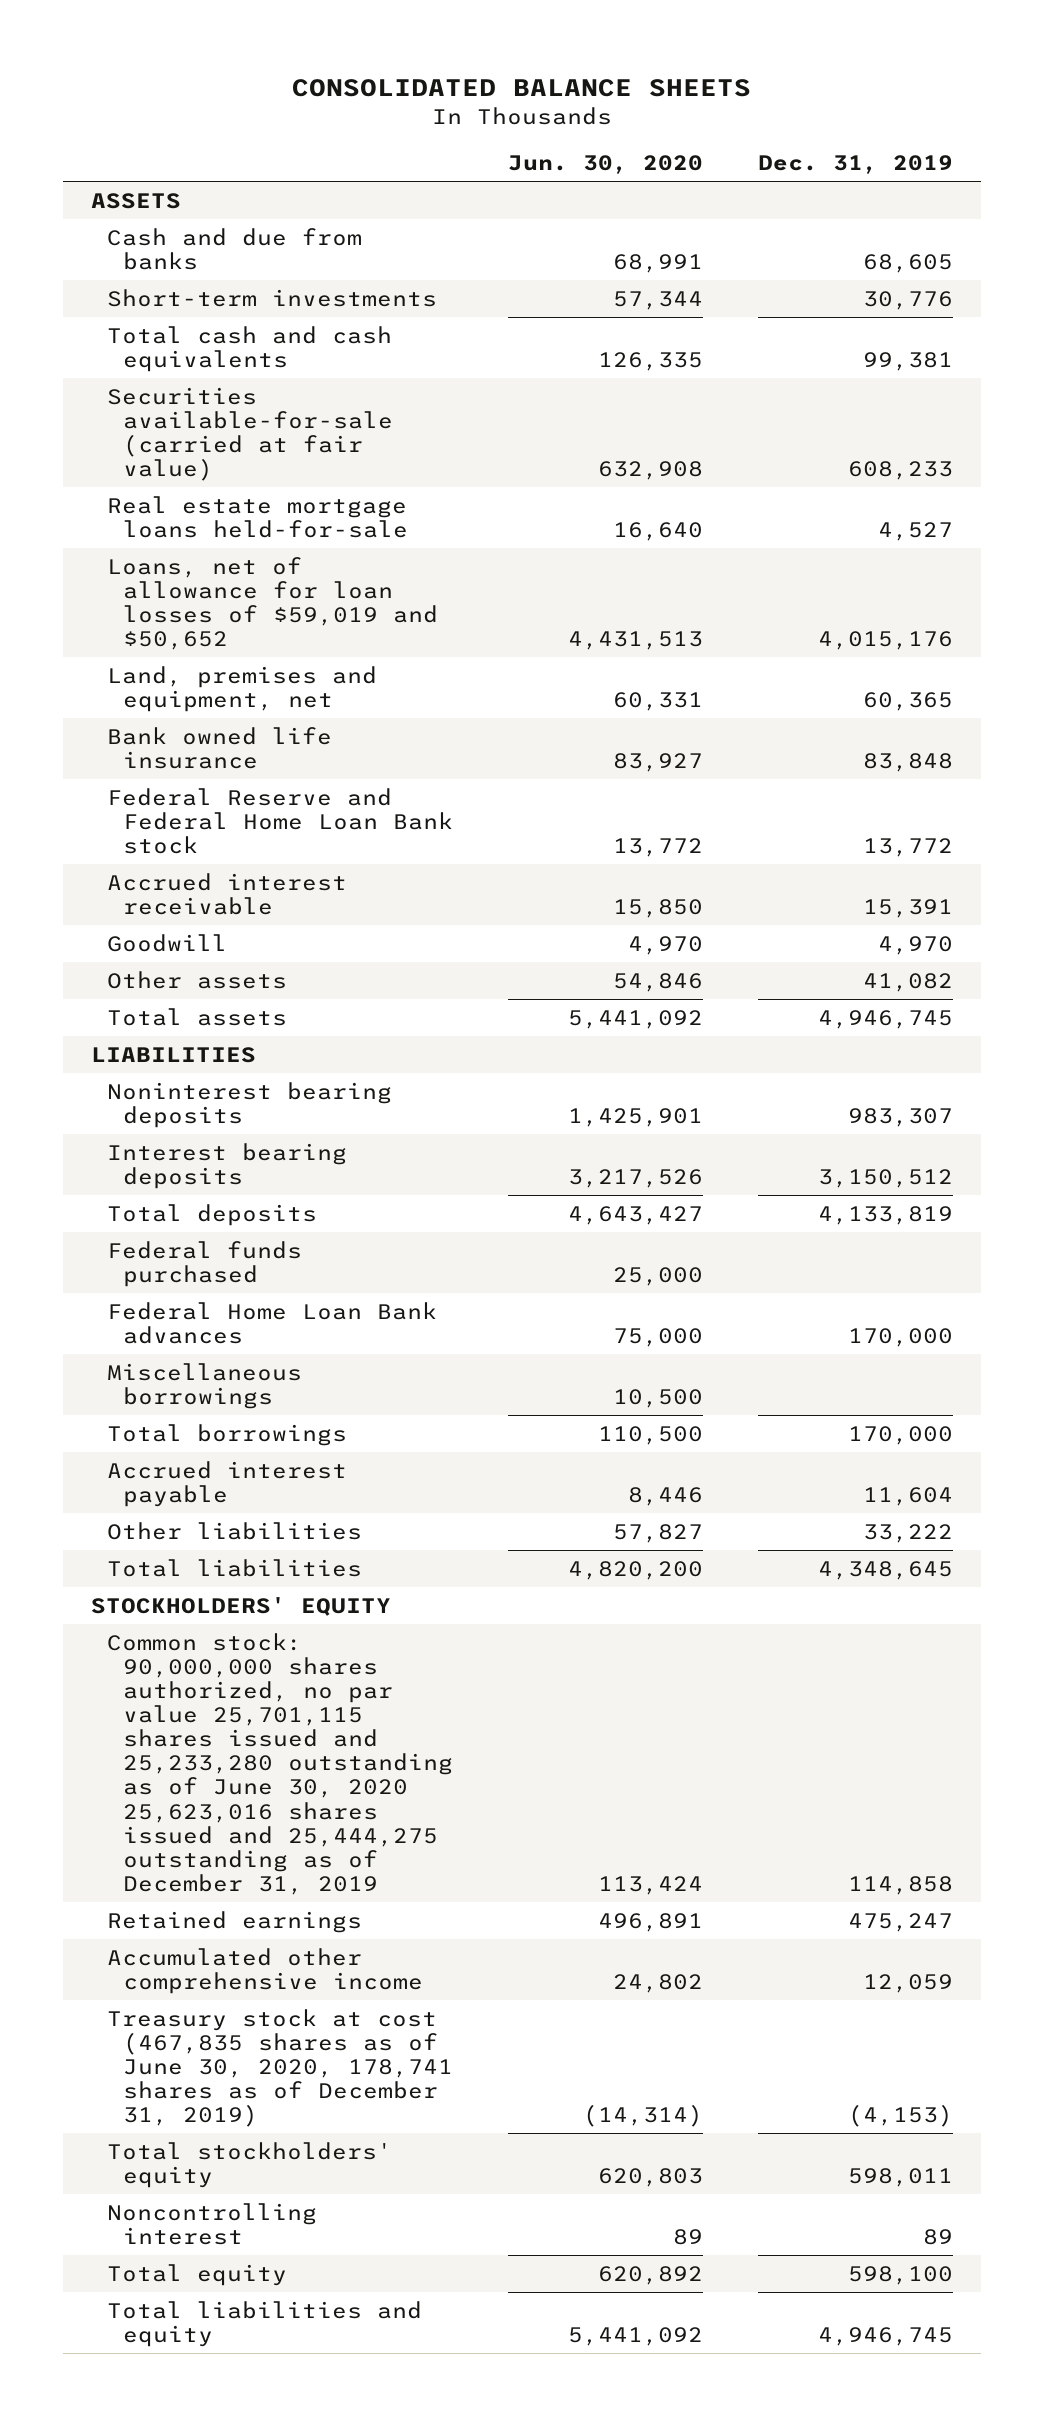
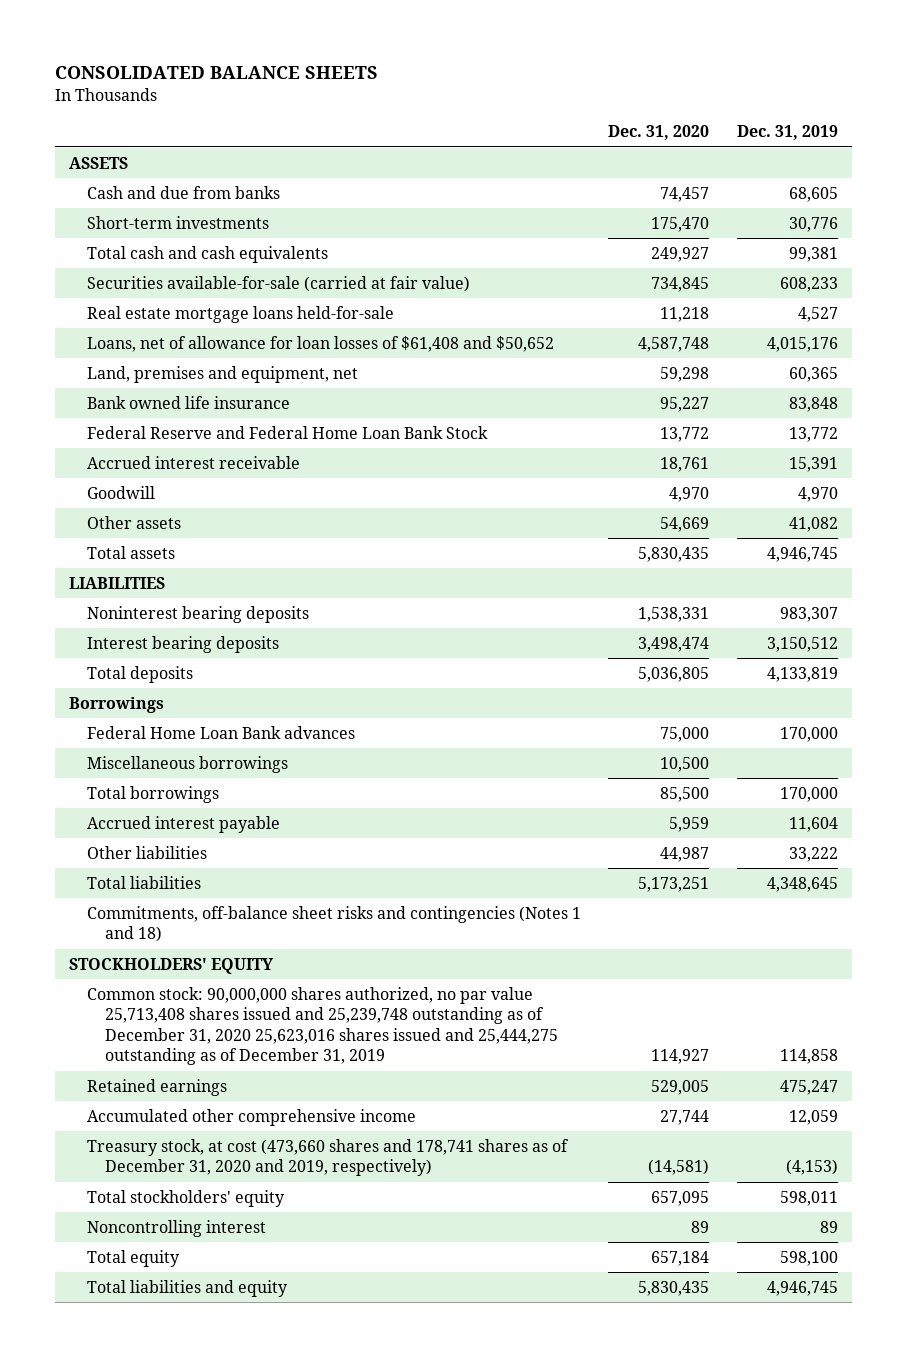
- | Jun. 30, 2020 | Dec. 31, 2019
+ | Dec. 31, 2020 | Dec. 31, 2019
- Loans, net of allowance for loan losses of $59,019 and $50,652 | 4,431,513 | 4,015,176
+ Loans, net of allowance for loan losses of $61,408 and $50,652 | 4,587,748 | 4,015,176
- Federal Reserve and Federal Home Loan Bank stock | 13,772 | 13,772
+ Federal Reserve and Federal Home Loan Bank Stock | 13,772 | 13,772
- Federal funds purchased | 25,000 |
+ Borrowings
+ Commitments, off-balance sheet risks and contingencies (Notes 1 and 18)
- Common stock: 90,000,000 shares authorized, no par value 25,701,115 shares issued and 25,233,280 outstanding as of June 30, 2020 25,623,016 shares issued and 25,444,275 outstanding as of December 31, 2019 | 113,424 | 114,858
+ Common stock: 90,000,000 shares authorized, no par value 25,713,408 shares issued and 25,239,748 outstanding as of December 31, 2020 25,623,016 shares issued and 25,444,275 outstanding as of December 31, 2019 | 114,927 | 114,858
- Treasury stock at cost (467,835 shares as of June 30, 2020, 178,741 shares as of December 31, 2019) | (14,314) | (4,153)
+ Treasury stock, at cost (473,660 shares and 178,741 shares as of December 31, 2020 and 2019, respectively) | (14,581) | (4,153)

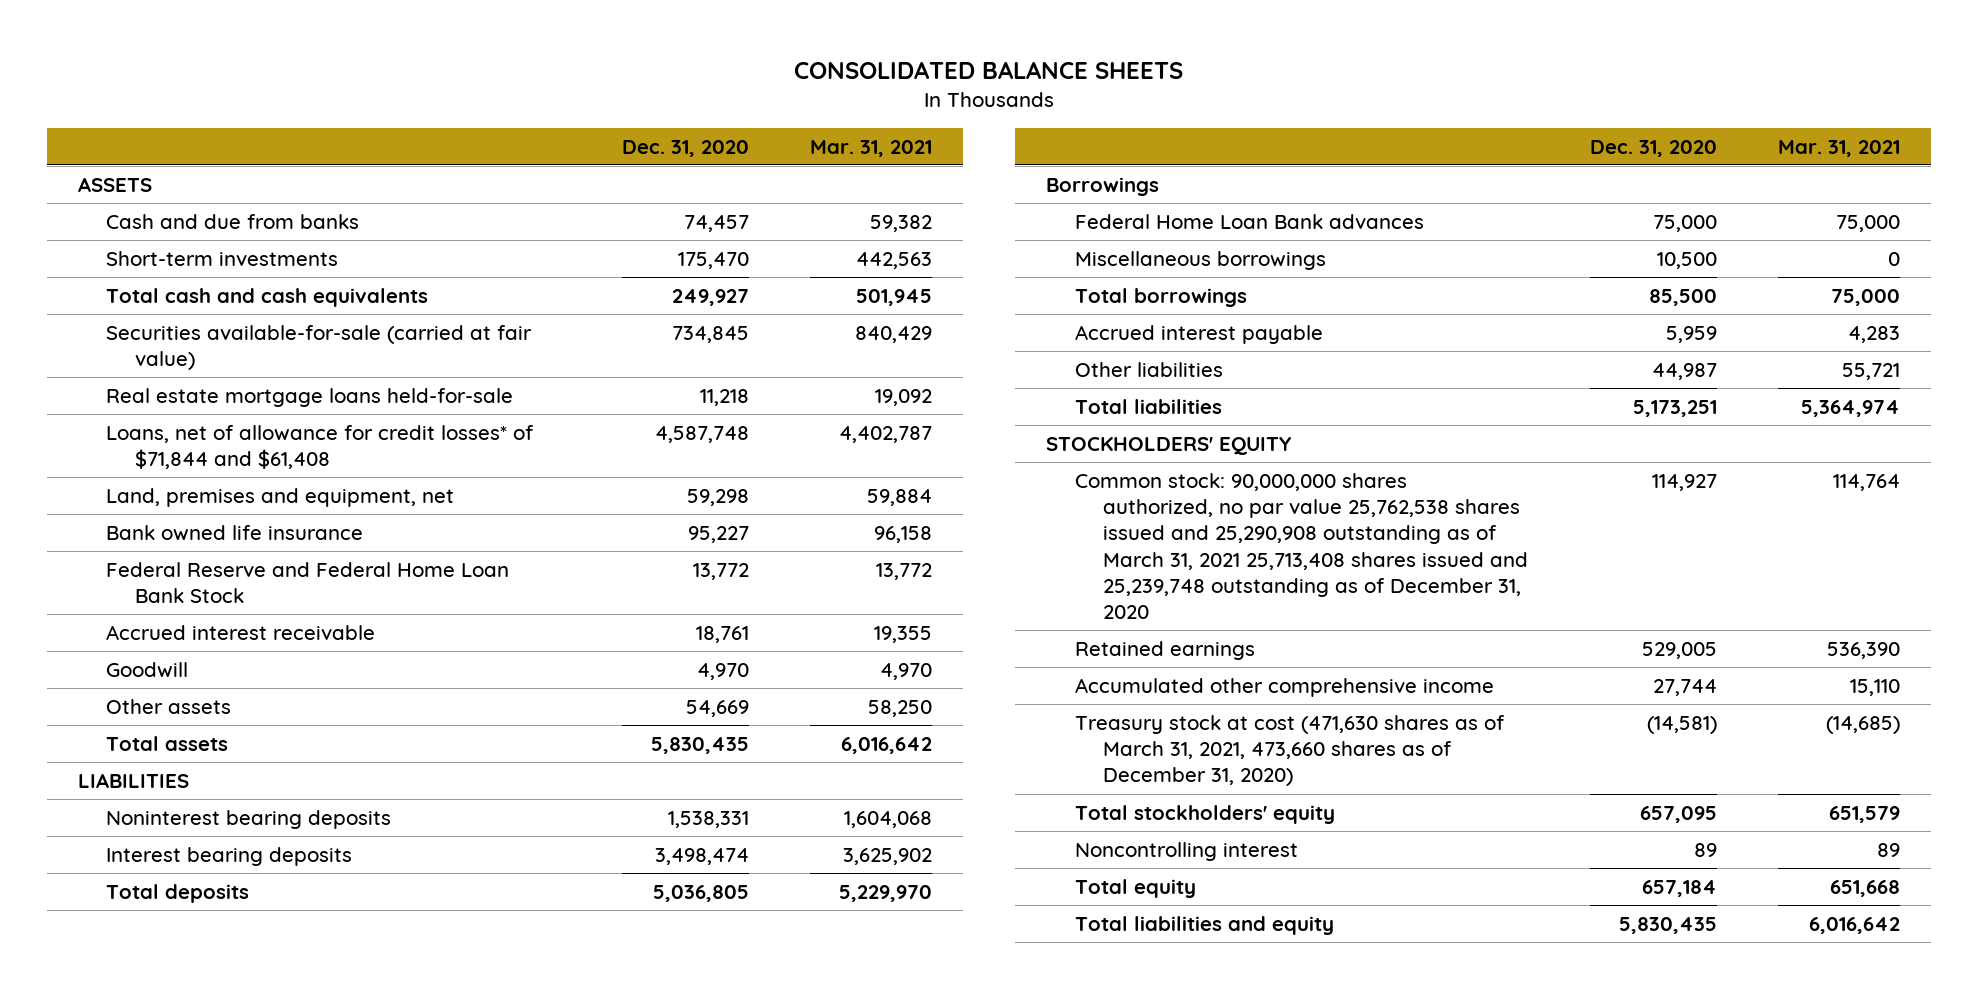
- | Dec. 31, 2020 | Dec. 31, 2019
+ | Dec. 31, 2020 | Mar. 31, 2021
- Loans, net of allowance for loan losses of $61,408 and $50,652 | 4,587,748 | 4,015,176
+ Loans, net of allowance for credit losses* of $71,844 and $61,408 | 4,587,748 | 4,402,787
- Commitments, off-balance sheet risks and contingencies (Notes 1 and 18)
- Common stock: 90,000,000 shares authorized, no par value 25,713,408 shares issued and 25,239,748 outstanding as of December 31, 2020 25,623,016 shares issued and 25,444,275 outstanding as of December 31, 2019 | 114,927 | 114,858
+ Common stock: 90,000,000 shares authorized, no par value 25,762,538 shares issued and 25,290,908 outstanding as of March 31, 2021 25,713,408 shares issued and 25,239,748 outstanding as of December 31, 2020 | 114,927 | 114,764
- Treasury stock, at cost (473,660 shares and 178,741 shares as of December 31, 2020 and 2019, respectively) | (14,581) | (4,153)
+ Treasury stock at cost (471,630 shares as of March 31, 2021, 473,660 shares as of December 31, 2020) | (14,581) | (14,685)

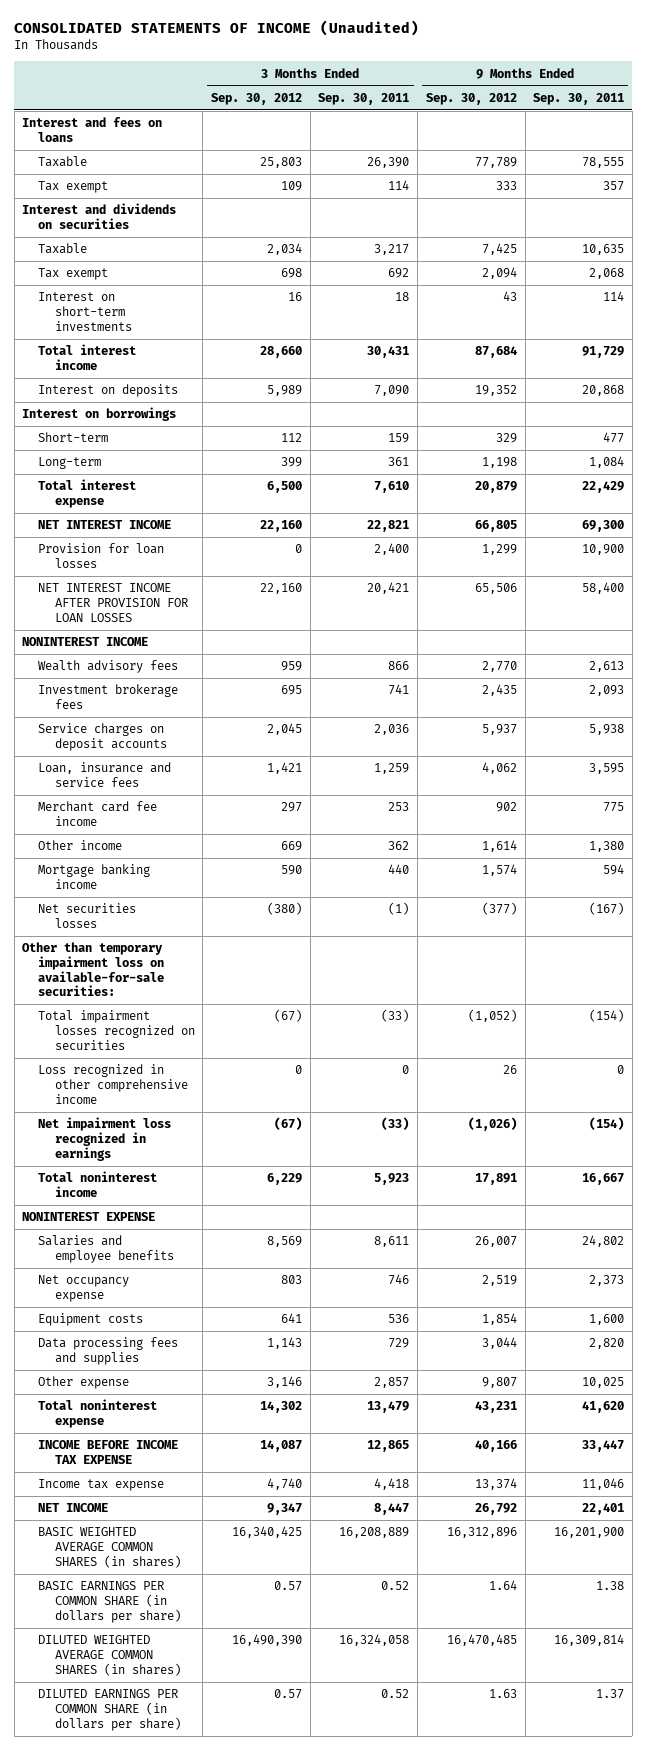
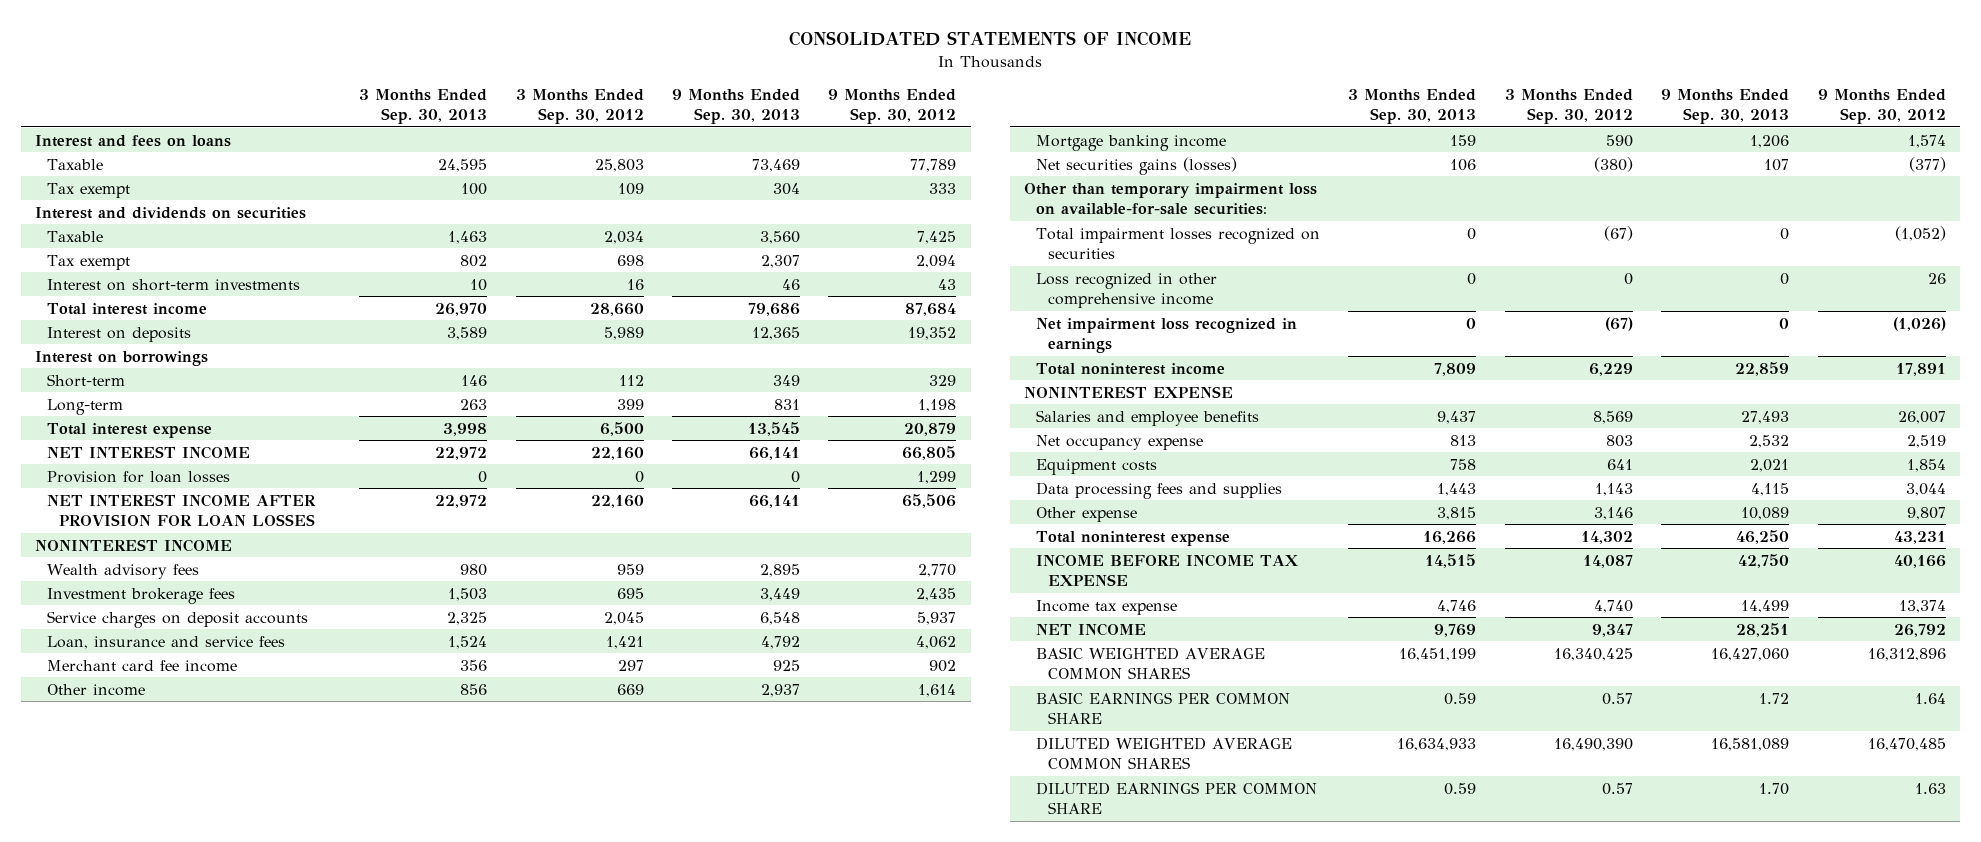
- CONSOLIDATED STATEMENTS OF INCOME (Unaudited)
+ CONSOLIDATED STATEMENTS OF INCOME
- | 3 Months Ended Sep. 30, 2012 | 3 Months Ended Sep. 30, 2011 | 9 Months Ended Sep. 30, 2012 | 9 Months Ended Sep. 30, 2011
+ | 3 Months Ended Sep. 30, 2013 | 3 Months Ended Sep. 30, 2012 | 9 Months Ended Sep. 30, 2013 | 9 Months Ended Sep. 30, 2012
- Net securities losses | (380) | (1) | (377) | (167)
+ Net securities gains (losses) | 106 | (380) | 107 | (377)
- BASIC WEIGHTED AVERAGE COMMON SHARES (in shares) | 16,340,425 | 16,208,889 | 16,312,896 | 16,201,900
- BASIC EARNINGS PER COMMON SHARE (in dollars per share) | 0.57 | 0.52 | 1.64 | 1.38
- DILUTED WEIGHTED AVERAGE COMMON SHARES (in shares) | 16,490,390 | 16,324,058 | 16,470,485 | 16,309,814
- DILUTED EARNINGS PER COMMON SHARE (in dollars per share) | 0.57 | 0.52 | 1.63 | 1.37
+ BASIC WEIGHTED AVERAGE COMMON SHARES | 16,451,199 | 16,340,425 | 16,427,060 | 16,312,896
+ BASIC EARNINGS PER COMMON SHARE | 0.59 | 0.57 | 1.72 | 1.64
+ DILUTED WEIGHTED AVERAGE COMMON SHARES | 16,634,933 | 16,490,390 | 16,581,089 | 16,470,485
+ DILUTED EARNINGS PER COMMON SHARE | 0.59 | 0.57 | 1.70 | 1.63

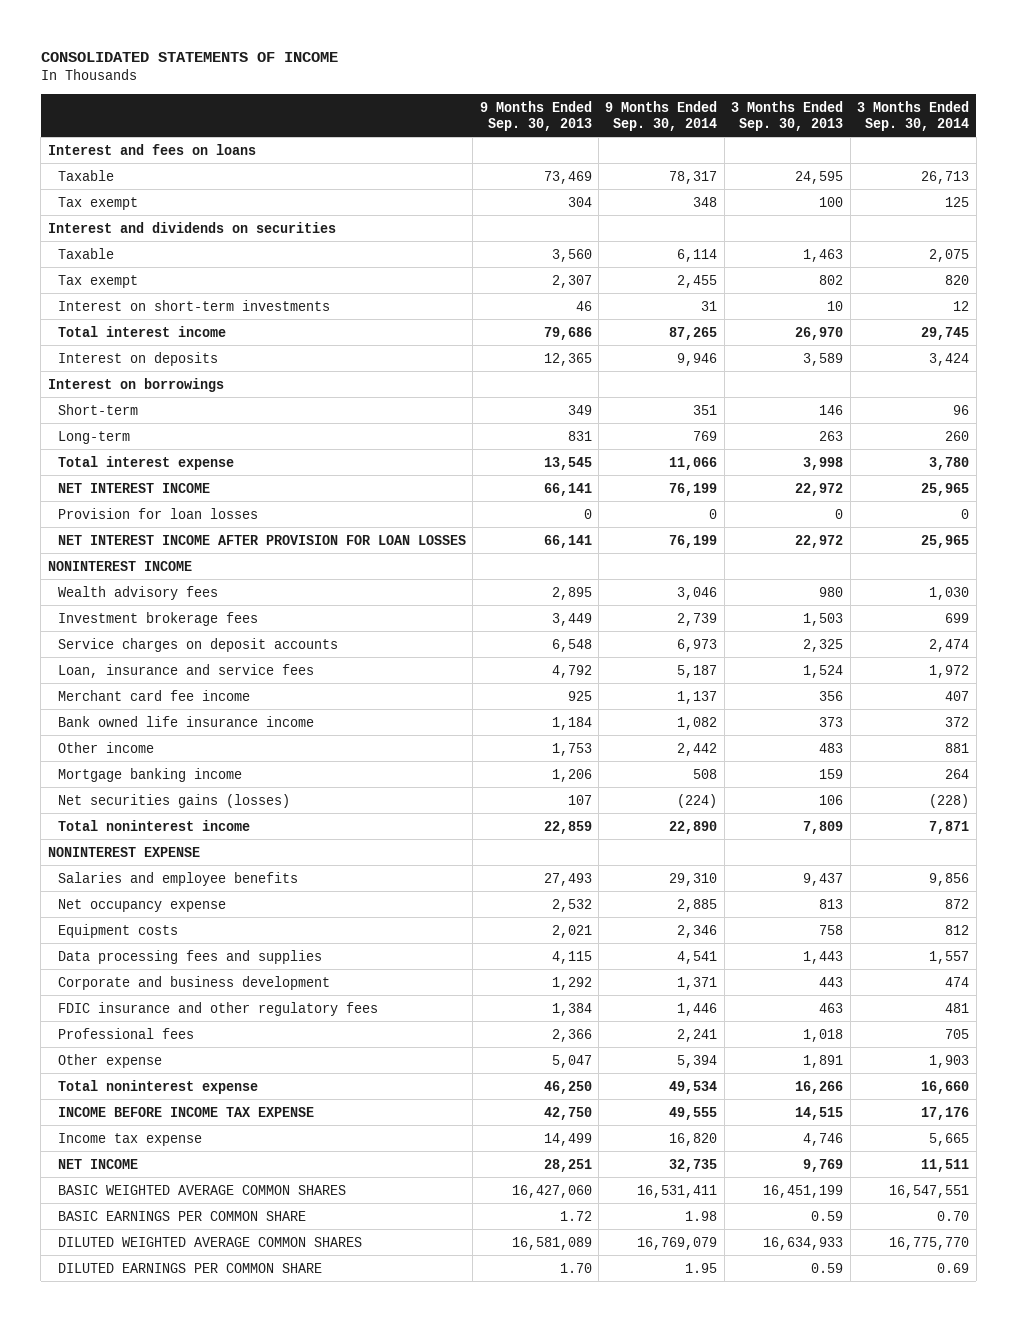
- | 3 Months Ended Sep. 30, 2013 | 3 Months Ended Sep. 30, 2012 | 9 Months Ended Sep. 30, 2013 | 9 Months Ended Sep. 30, 2012
+ | 9 Months Ended Sep. 30, 2013 | 9 Months Ended Sep. 30, 2014 | 3 Months Ended Sep. 30, 2013 | 3 Months Ended Sep. 30, 2014
- Other income | 856 | 669 | 2,937 | 1,614
+ Bank owned life insurance income | 1,184 | 1,082 | 373 | 372
+ Other income | 1,753 | 2,442 | 483 | 881
- Other than temporary impairment loss on available-for-sale securities:
- Total impairment losses recognized on securities | 0 | (67) | 0 | (1,052)
- Loss recognized in other comprehensive income | 0 | 0 | 0 | 26
- Net impairment loss recognized in earnings | 0 | (67) | 0 | (1,026)
- Other expense | 3,815 | 3,146 | 10,089 | 9,807
+ Corporate and business development | 1,292 | 1,371 | 443 | 474
+ FDIC insurance and other regulatory fees | 1,384 | 1,446 | 463 | 481
+ Professional fees | 2,366 | 2,241 | 1,018 | 705
+ Other expense | 5,047 | 5,394 | 1,891 | 1,903

